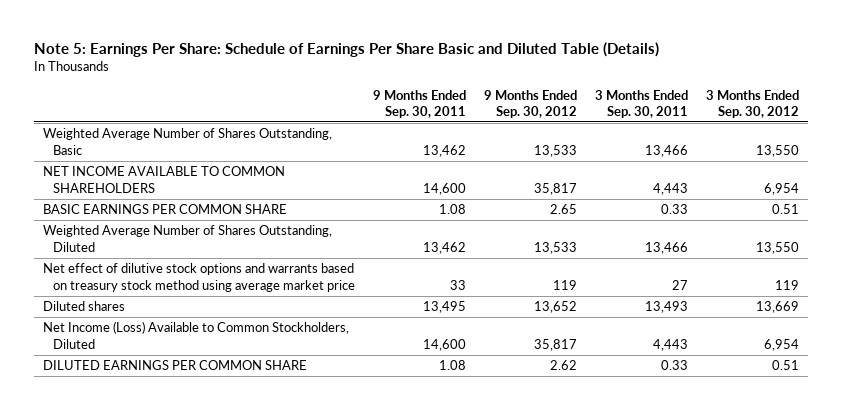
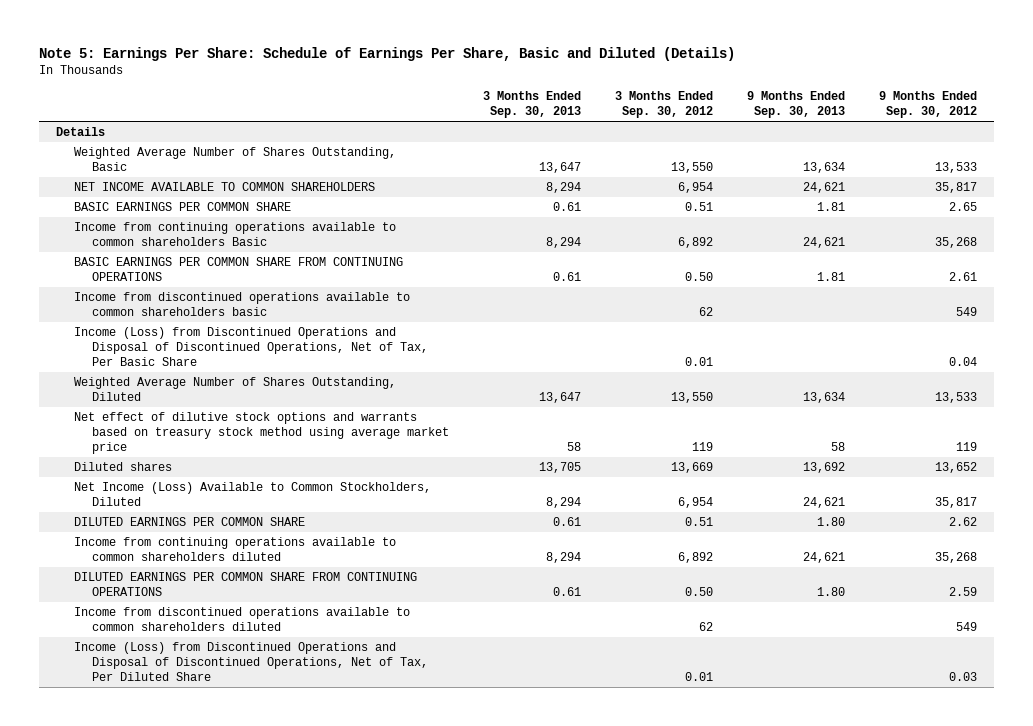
- Note 5: Earnings Per Share: Schedule of Earnings Per Share Basic and Diluted Table (Details)
+ Note 5: Earnings Per Share: Schedule of Earnings Per Share, Basic and Diluted (Details)
- | 9 Months Ended Sep. 30, 2011 | 9 Months Ended Sep. 30, 2012 | 3 Months Ended Sep. 30, 2011 | 3 Months Ended Sep. 30, 2012
+ | 3 Months Ended Sep. 30, 2013 | 3 Months Ended Sep. 30, 2012 | 9 Months Ended Sep. 30, 2013 | 9 Months Ended Sep. 30, 2012
+ Details
+ Income from continuing operations available to common shareholders Basic | 8,294 | 6,892 | 24,621 | 35,268
+ BASIC EARNINGS PER COMMON SHARE FROM CONTINUING OPERATIONS | 0.61 | 0.50 | 1.81 | 2.61
+ Income from discontinued operations available to common shareholders basic | | 62 | | 549
+ Income (Loss) from Discontinued Operations and Disposal of Discontinued Operations, Net of Tax, Per Basic Share | | 0.01 | | 0.04
+ Income from continuing operations available to common shareholders diluted | 8,294 | 6,892 | 24,621 | 35,268
+ DILUTED EARNINGS PER COMMON SHARE FROM CONTINUING OPERATIONS | 0.61 | 0.50 | 1.80 | 2.59
+ Income from discontinued operations available to common shareholders diluted | | 62 | | 549
+ Income (Loss) from Discontinued Operations and Disposal of Discontinued Operations, Net of Tax, Per Diluted Share | | 0.01 | | 0.03

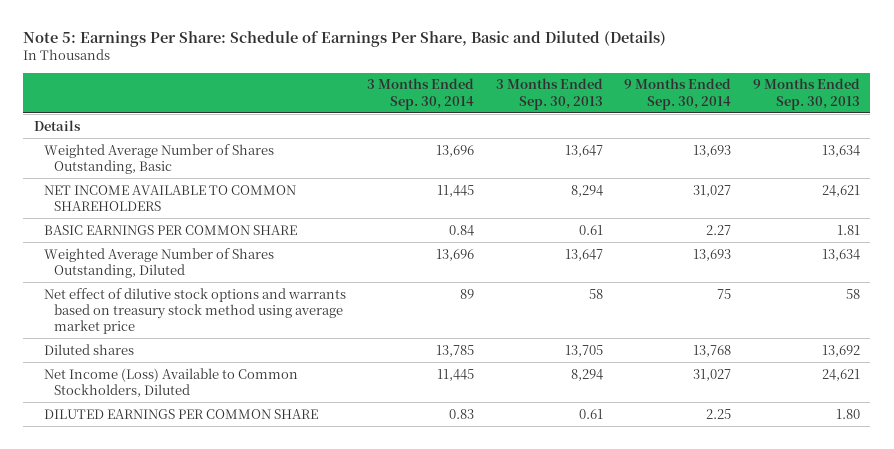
- | 3 Months Ended Sep. 30, 2013 | 3 Months Ended Sep. 30, 2012 | 9 Months Ended Sep. 30, 2013 | 9 Months Ended Sep. 30, 2012
+ | 3 Months Ended Sep. 30, 2014 | 3 Months Ended Sep. 30, 2013 | 9 Months Ended Sep. 30, 2014 | 9 Months Ended Sep. 30, 2013
- Income from continuing operations available to common shareholders Basic | 8,294 | 6,892 | 24,621 | 35,268
- BASIC EARNINGS PER COMMON SHARE FROM CONTINUING OPERATIONS | 0.61 | 0.50 | 1.81 | 2.61
- Income from discontinued operations available to common shareholders basic | | 62 | | 549
- Income (Loss) from Discontinued Operations and Disposal of Discontinued Operations, Net of Tax, Per Basic Share | | 0.01 | | 0.04
- Income from continuing operations available to common shareholders diluted | 8,294 | 6,892 | 24,621 | 35,268
- DILUTED EARNINGS PER COMMON SHARE FROM CONTINUING OPERATIONS | 0.61 | 0.50 | 1.80 | 2.59
- Income from discontinued operations available to common shareholders diluted | | 62 | | 549
- Income (Loss) from Discontinued Operations and Disposal of Discontinued Operations, Net of Tax, Per Diluted Share | | 0.01 | | 0.03

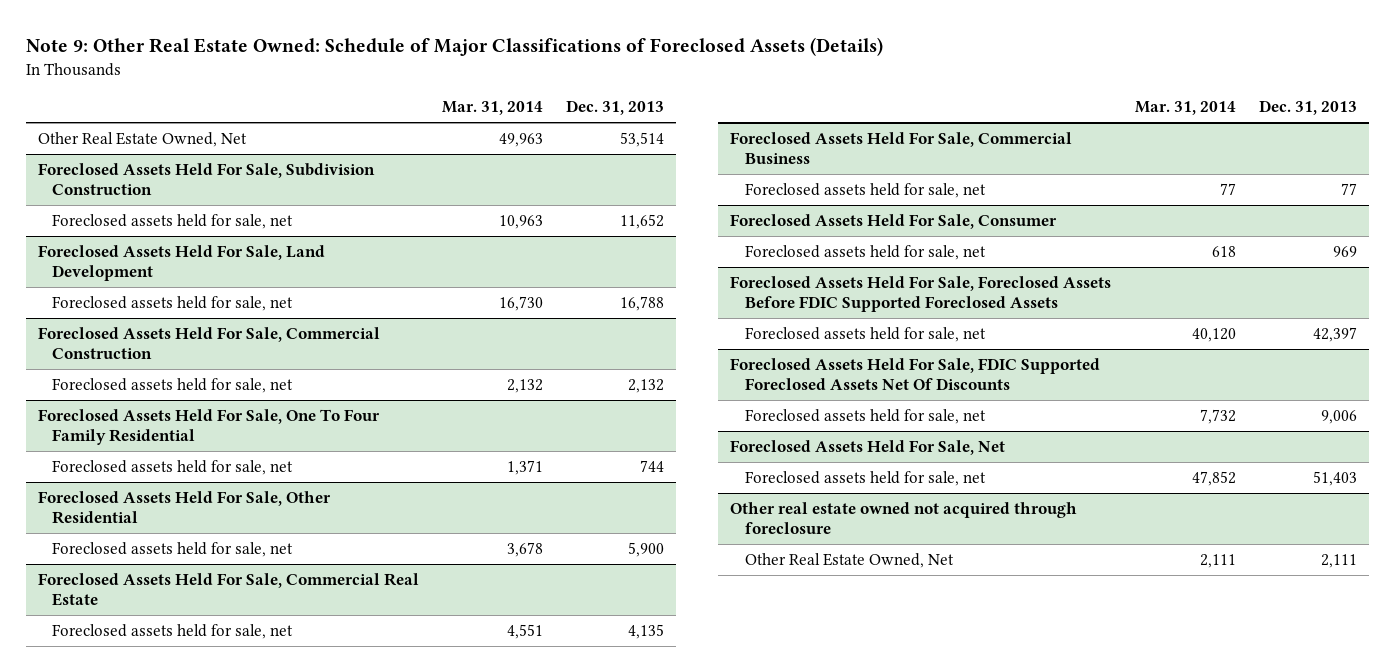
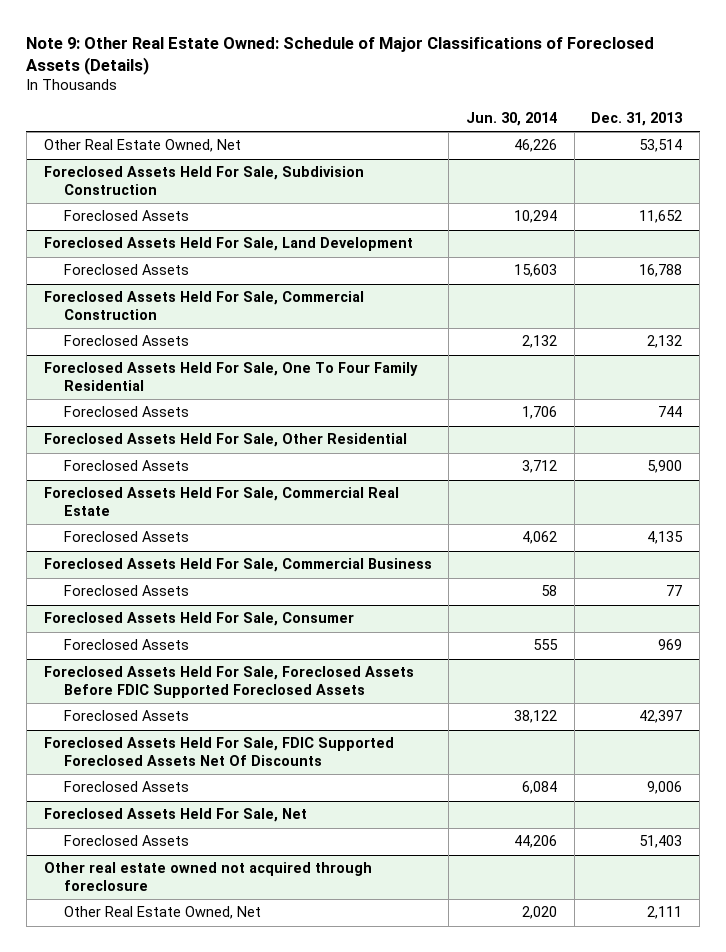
- | Mar. 31, 2014 | Dec. 31, 2013
+ | Jun. 30, 2014 | Dec. 31, 2013
@ Foreclosed Assets Held For Sale, Subdivision Construction
- Foreclosed assets held for sale, net | 10,963 | 11,652
+ Foreclosed Assets | 10,294 | 11,652
@ Foreclosed Assets Held For Sale, Land Development
- Foreclosed assets held for sale, net | 16,730 | 16,788
+ Foreclosed Assets | 15,603 | 16,788
@ Foreclosed Assets Held For Sale, Commercial Construction
- Foreclosed assets held for sale, net | 2,132 | 2,132
+ Foreclosed Assets | 2,132 | 2,132
@ Foreclosed Assets Held For Sale, One To Four Family Residential
- Foreclosed assets held for sale, net | 1,371 | 744
+ Foreclosed Assets | 1,706 | 744
@ Foreclosed Assets Held For Sale, Other Residential
- Foreclosed assets held for sale, net | 3,678 | 5,900
+ Foreclosed Assets | 3,712 | 5,900
@ Foreclosed Assets Held For Sale, Commercial Real Estate
- Foreclosed assets held for sale, net | 4,551 | 4,135
+ Foreclosed Assets | 4,062 | 4,135
@ Foreclosed Assets Held For Sale, Commercial Business
- Foreclosed assets held for sale, net | 77 | 77
+ Foreclosed Assets | 58 | 77
@ Foreclosed Assets Held For Sale, Consumer
- Foreclosed assets held for sale, net | 618 | 969
+ Foreclosed Assets | 555 | 969
@ Foreclosed Assets Held For Sale, Foreclosed Assets Before FDIC Supported Foreclosed Assets
- Foreclosed assets held for sale, net | 40,120 | 42,397
+ Foreclosed Assets | 38,122 | 42,397
@ Foreclosed Assets Held For Sale, FDIC Supported Foreclosed Assets Net Of Discounts
- Foreclosed assets held for sale, net | 7,732 | 9,006
+ Foreclosed Assets | 6,084 | 9,006
@ Foreclosed Assets Held For Sale, Net
- Foreclosed assets held for sale, net | 47,852 | 51,403
+ Foreclosed Assets | 44,206 | 51,403

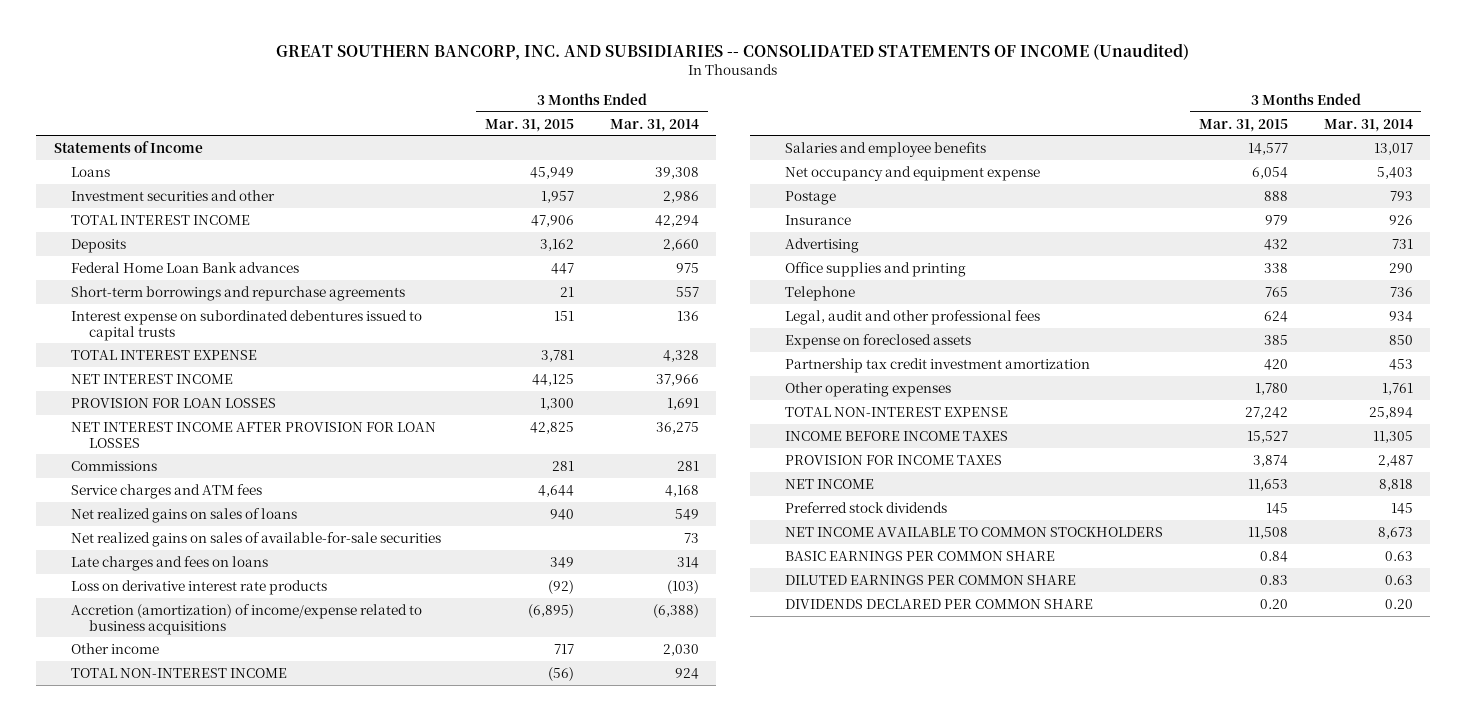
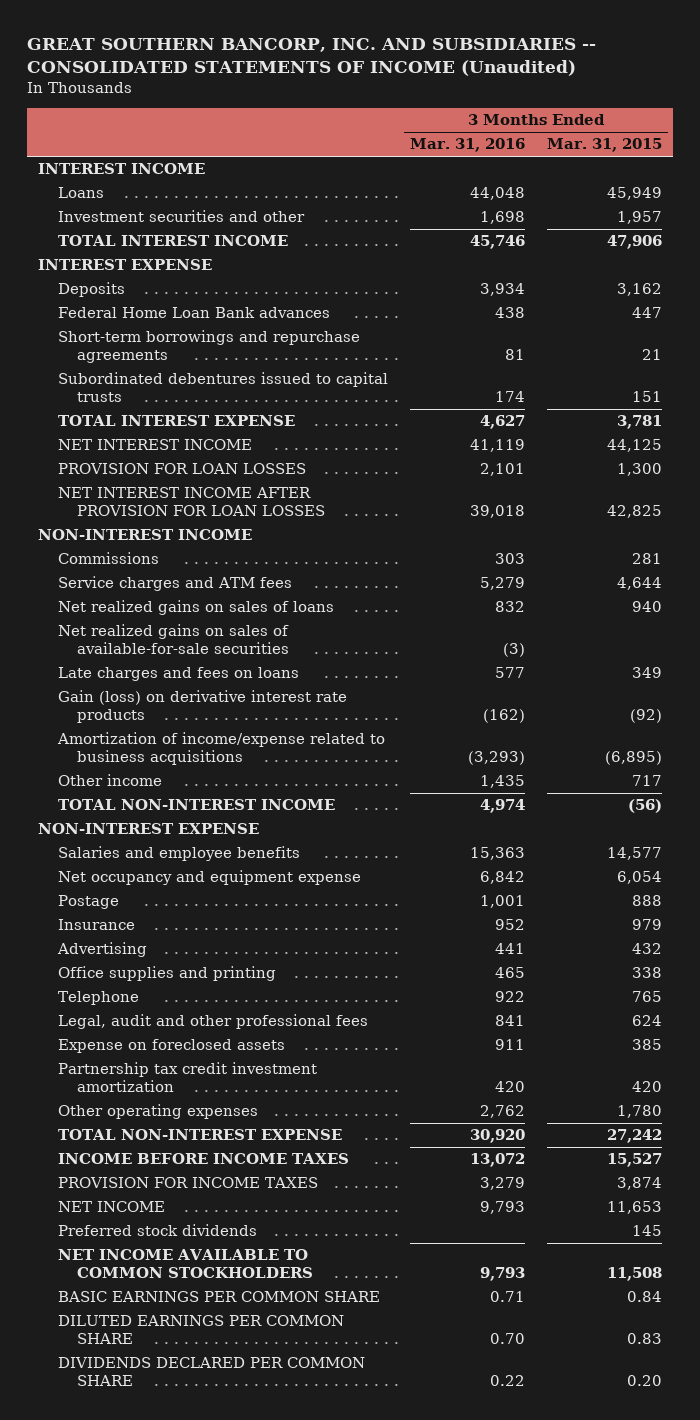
- | 3 Months Ended Mar. 31, 2015 | 3 Months Ended Mar. 31, 2014
+ | 3 Months Ended Mar. 31, 2016 | 3 Months Ended Mar. 31, 2015
- Statements of Income
+ INTEREST INCOME
+ INTEREST EXPENSE
- Interest expense on subordinated debentures issued to capital trusts | 151 | 136
+ Subordinated debentures issued to capital trusts | 174 | 151
+ NON-INTEREST INCOME
- Loss on derivative interest rate products | (92) | (103)
- Accretion (amortization) of income/expense related to business acquisitions | (6,895) | (6,388)
+ Gain (loss) on derivative interest rate products | (162) | (92)
+ Amortization of income/expense related to business acquisitions | (3,293) | (6,895)
+ NON-INTEREST EXPENSE

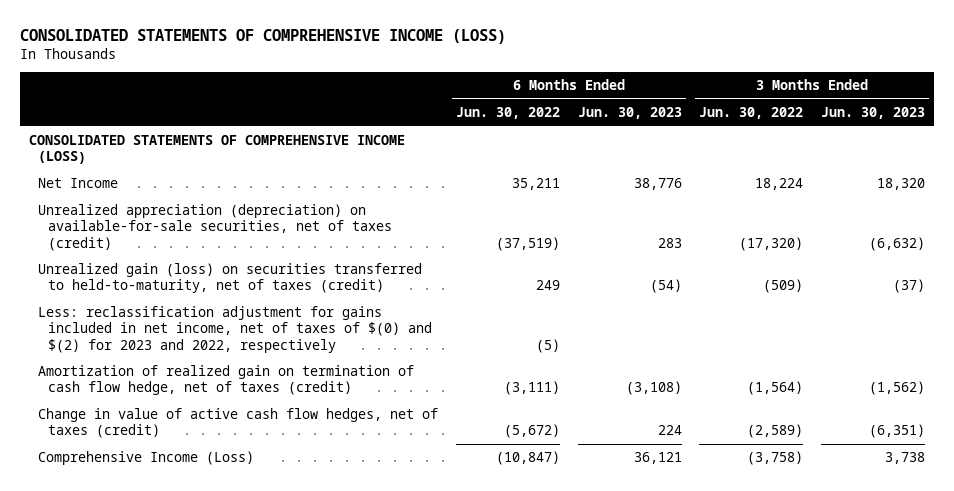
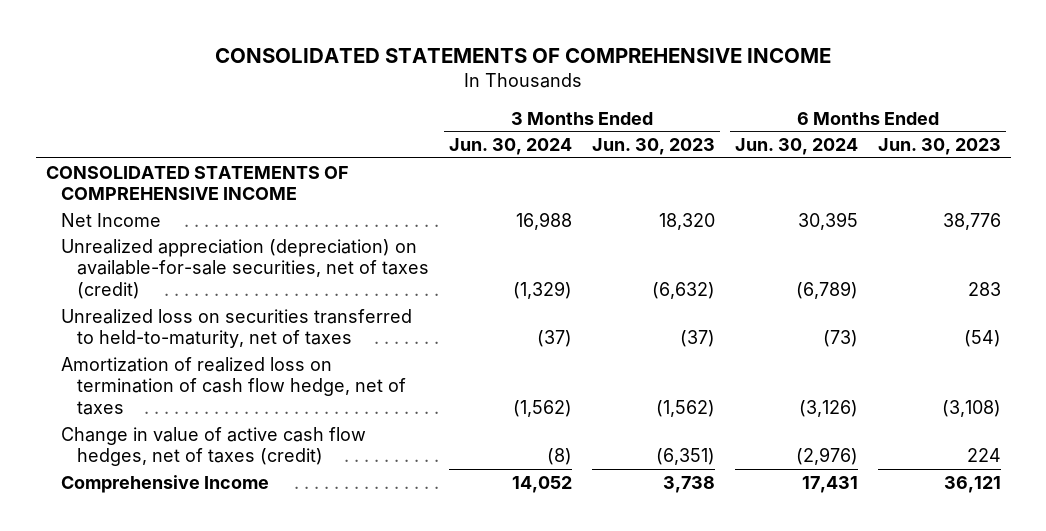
- CONSOLIDATED STATEMENTS OF COMPREHENSIVE INCOME (LOSS)
+ CONSOLIDATED STATEMENTS OF COMPREHENSIVE INCOME
- | 6 Months Ended Jun. 30, 2022 | 6 Months Ended Jun. 30, 2023 | 3 Months Ended Jun. 30, 2022 | 3 Months Ended Jun. 30, 2023
+ | 3 Months Ended Jun. 30, 2024 | 3 Months Ended Jun. 30, 2023 | 6 Months Ended Jun. 30, 2024 | 6 Months Ended Jun. 30, 2023
- CONSOLIDATED STATEMENTS OF COMPREHENSIVE INCOME (LOSS)
+ CONSOLIDATED STATEMENTS OF COMPREHENSIVE INCOME
- Unrealized gain (loss) on securities transferred to held-to-maturity, net of taxes (credit) | 249 | (54) | (509) | (37)
- Less: reclassification adjustment for gains included in net income, net of taxes of $(0) and $(2) for 2023 and 2022, respectively | (5) | | |
- Amortization of realized gain on termination of cash flow hedge, net of taxes (credit) | (3,111) | (3,108) | (1,564) | (1,562)
+ Unrealized loss on securities transferred to held-to-maturity, net of taxes | (37) | (37) | (73) | (54)
+ Amortization of realized loss on termination of cash flow hedge, net of taxes | (1,562) | (1,562) | (3,126) | (3,108)
- Comprehensive Income (Loss) | (10,847) | 36,121 | (3,758) | 3,738
+ Comprehensive Income | 14,052 | 3,738 | 17,431 | 36,121

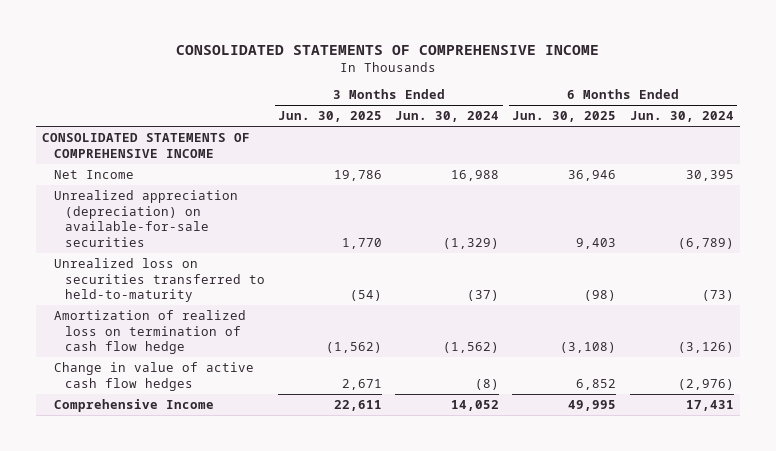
- | 3 Months Ended Jun. 30, 2024 | 3 Months Ended Jun. 30, 2023 | 6 Months Ended Jun. 30, 2024 | 6 Months Ended Jun. 30, 2023
+ | 3 Months Ended Jun. 30, 2025 | 3 Months Ended Jun. 30, 2024 | 6 Months Ended Jun. 30, 2025 | 6 Months Ended Jun. 30, 2024
- Unrealized appreciation (depreciation) on available-for-sale securities, net of taxes (credit) | (1,329) | (6,632) | (6,789) | 283
- Unrealized loss on securities transferred to held-to-maturity, net of taxes | (37) | (37) | (73) | (54)
- Amortization of realized loss on termination of cash flow hedge, net of taxes | (1,562) | (1,562) | (3,126) | (3,108)
- Change in value of active cash flow hedges, net of taxes (credit) | (8) | (6,351) | (2,976) | 224
+ Unrealized appreciation (depreciation) on available-for-sale securities | 1,770 | (1,329) | 9,403 | (6,789)
+ Unrealized loss on securities transferred to held-to-maturity | (54) | (37) | (98) | (73)
+ Amortization of realized loss on termination of cash flow hedge | (1,562) | (1,562) | (3,108) | (3,126)
+ Change in value of active cash flow hedges | 2,671 | (8) | 6,852 | (2,976)

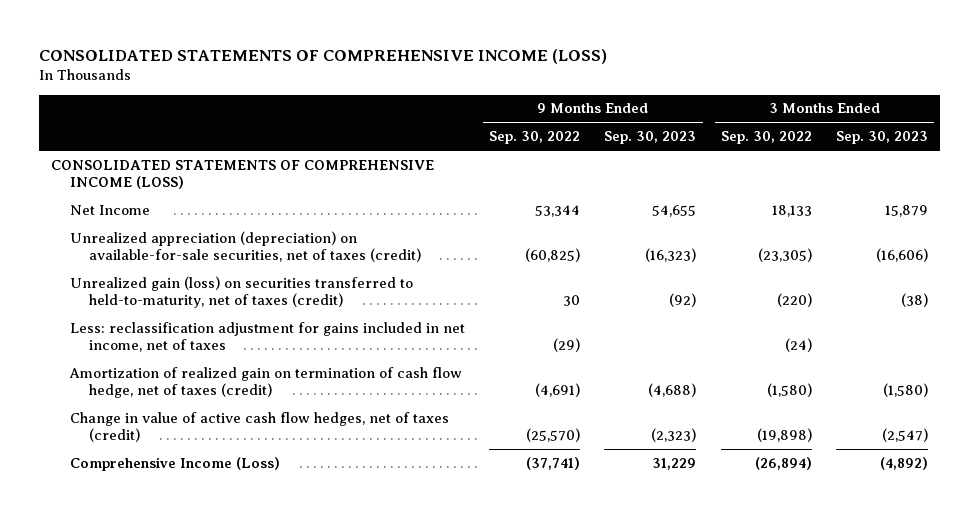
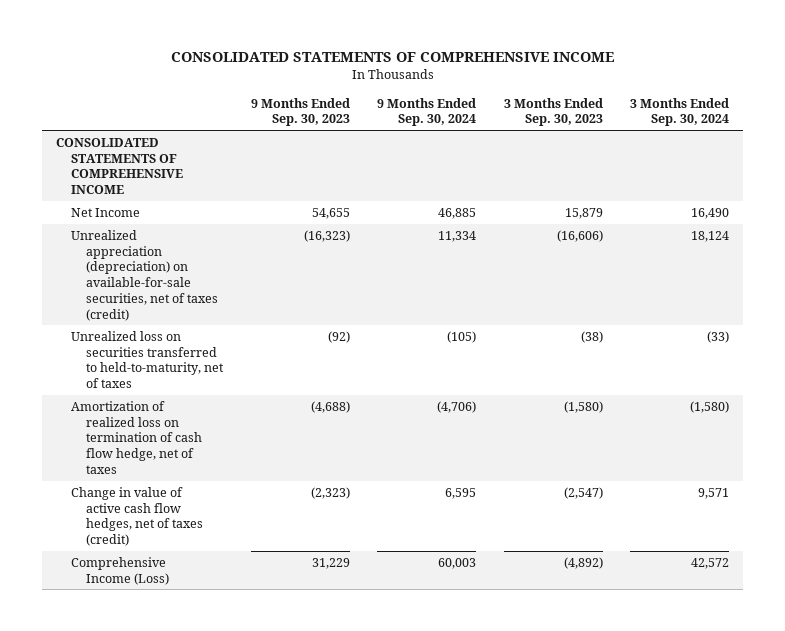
- CONSOLIDATED STATEMENTS OF COMPREHENSIVE INCOME (LOSS)
+ CONSOLIDATED STATEMENTS OF COMPREHENSIVE INCOME
- | 9 Months Ended Sep. 30, 2022 | 9 Months Ended Sep. 30, 2023 | 3 Months Ended Sep. 30, 2022 | 3 Months Ended Sep. 30, 2023
+ | 9 Months Ended Sep. 30, 2023 | 9 Months Ended Sep. 30, 2024 | 3 Months Ended Sep. 30, 2023 | 3 Months Ended Sep. 30, 2024
- CONSOLIDATED STATEMENTS OF COMPREHENSIVE INCOME (LOSS)
+ CONSOLIDATED STATEMENTS OF COMPREHENSIVE INCOME
- Unrealized gain (loss) on securities transferred to held-to-maturity, net of taxes (credit) | 30 | (92) | (220) | (38)
- Less: reclassification adjustment for gains included in net income, net of taxes | (29) | | (24) |
- Amortization of realized gain on termination of cash flow hedge, net of taxes (credit) | (4,691) | (4,688) | (1,580) | (1,580)
+ Unrealized loss on securities transferred to held-to-maturity, net of taxes | (92) | (105) | (38) | (33)
+ Amortization of realized loss on termination of cash flow hedge, net of taxes | (4,688) | (4,706) | (1,580) | (1,580)

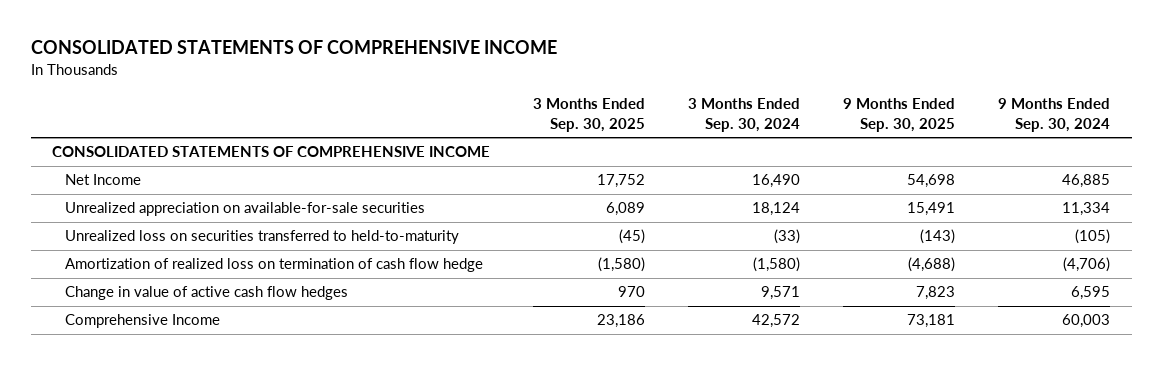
- | 9 Months Ended Sep. 30, 2023 | 9 Months Ended Sep. 30, 2024 | 3 Months Ended Sep. 30, 2023 | 3 Months Ended Sep. 30, 2024
+ | 3 Months Ended Sep. 30, 2025 | 3 Months Ended Sep. 30, 2024 | 9 Months Ended Sep. 30, 2025 | 9 Months Ended Sep. 30, 2024
- Unrealized appreciation (depreciation) on available-for-sale securities, net of taxes (credit) | (16,323) | 11,334 | (16,606) | 18,124
- Unrealized loss on securities transferred to held-to-maturity, net of taxes | (92) | (105) | (38) | (33)
- Amortization of realized loss on termination of cash flow hedge, net of taxes | (4,688) | (4,706) | (1,580) | (1,580)
- Change in value of active cash flow hedges, net of taxes (credit) | (2,323) | 6,595 | (2,547) | 9,571
- Comprehensive Income (Loss) | 31,229 | 60,003 | (4,892) | 42,572
+ Unrealized appreciation on available-for-sale securities | 6,089 | 18,124 | 15,491 | 11,334
+ Unrealized loss on securities transferred to held-to-maturity | (45) | (33) | (143) | (105)
+ Amortization of realized loss on termination of cash flow hedge | (1,580) | (1,580) | (4,688) | (4,706)
+ Change in value of active cash flow hedges | 970 | 9,571 | 7,823 | 6,595
+ Comprehensive Income | 23,186 | 42,572 | 73,181 | 60,003

